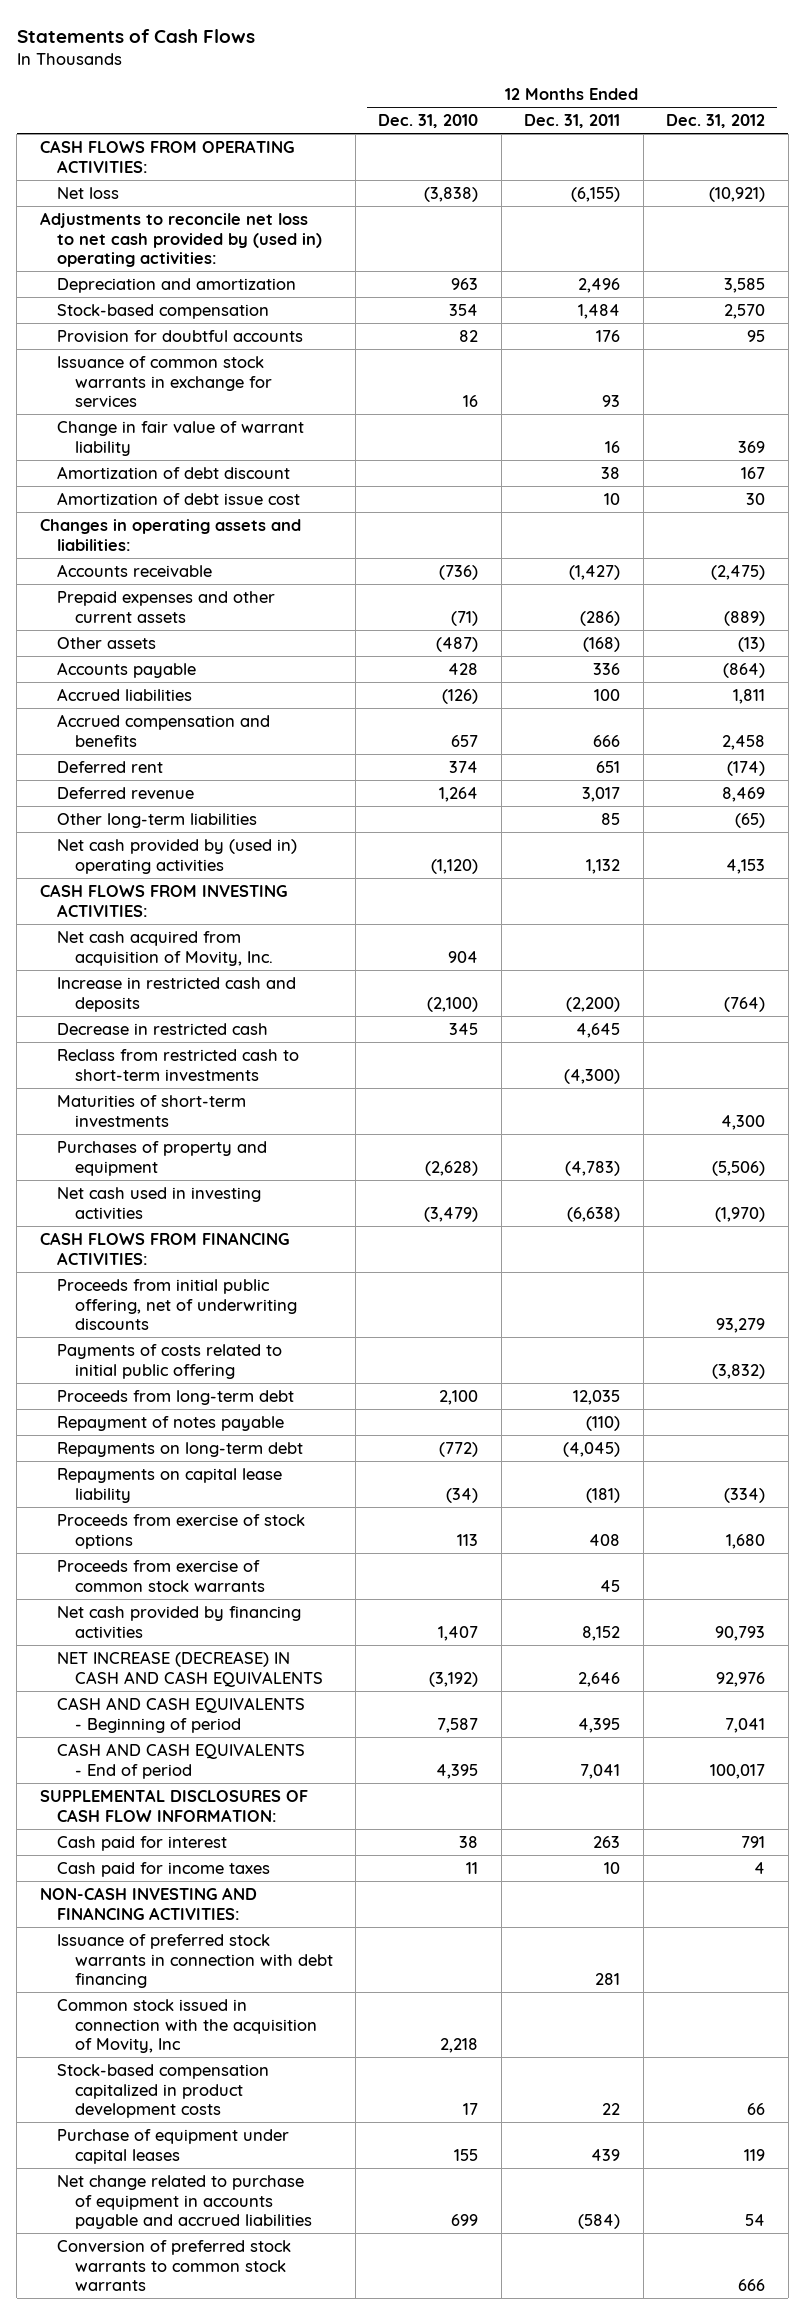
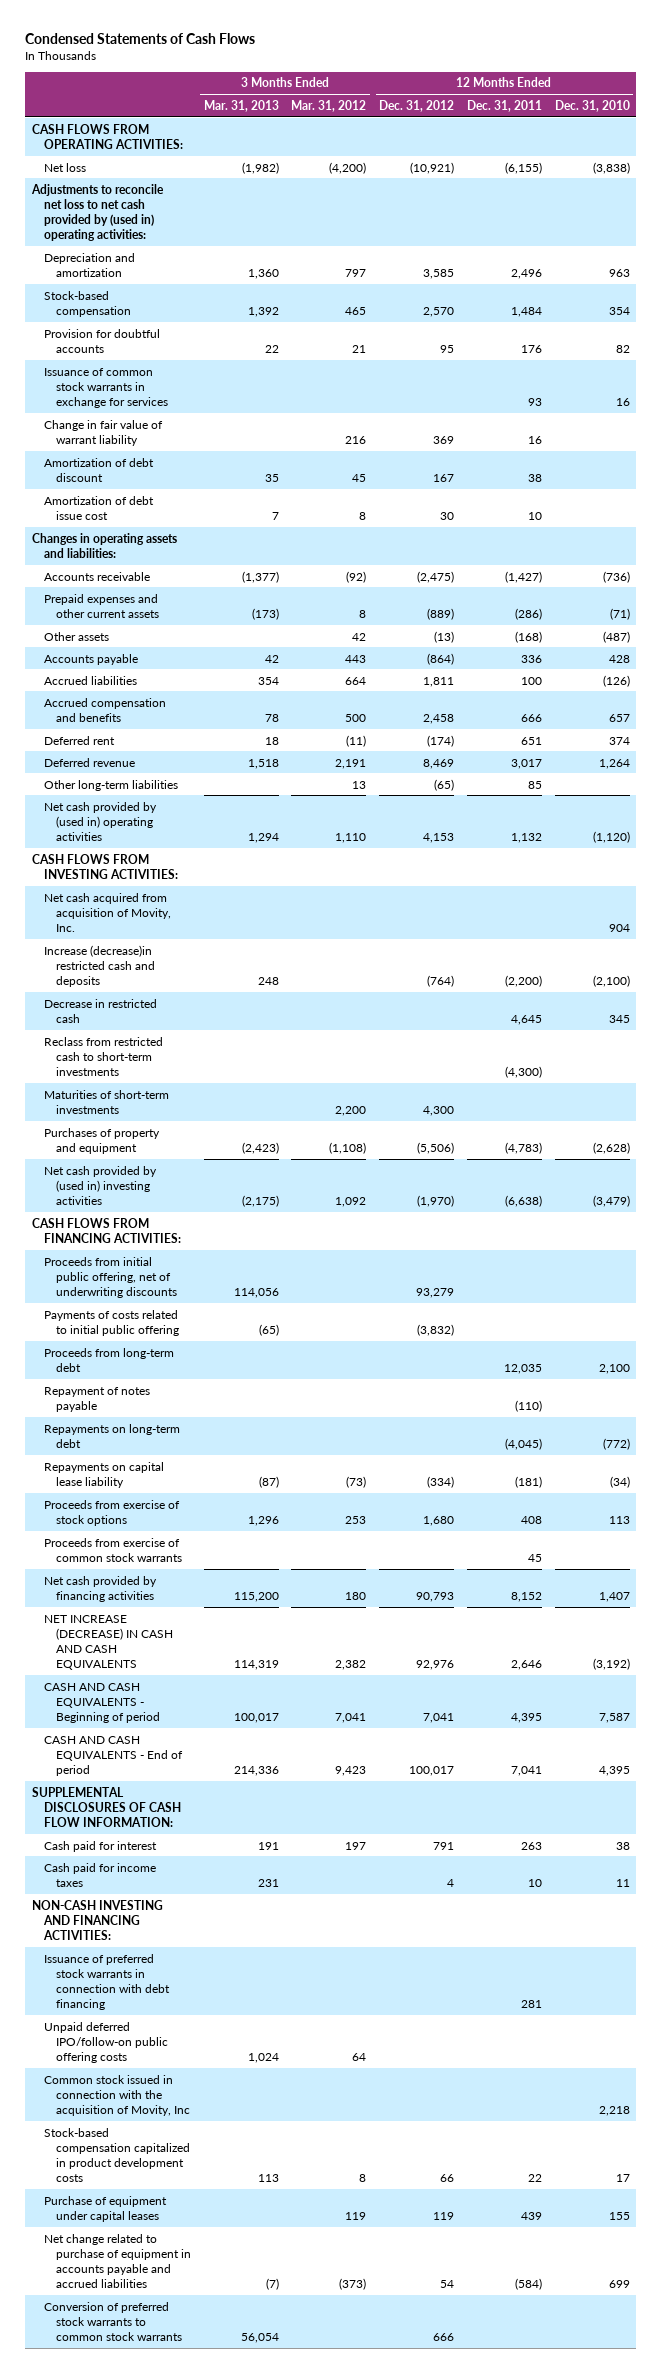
- Statements of Cash Flows
+ Condensed Statements of Cash Flows
- | 12 Months Ended Dec. 31, 2010 | 12 Months Ended Dec. 31, 2011 | 12 Months Ended Dec. 31, 2012
+ | 3 Months Ended Mar. 31, 2013 | 3 Months Ended Mar. 31, 2012 | 12 Months Ended Dec. 31, 2012 | 12 Months Ended Dec. 31, 2011 | 12 Months Ended Dec. 31, 2010
- Increase in restricted cash and deposits | (2,100) | (2,200) | (764)
+ Increase (decrease)in restricted cash and deposits | 248 | | (764) | (2,200) | (2,100)
- Net cash used in investing activities | (3,479) | (6,638) | (1,970)
+ Net cash provided by (used in) investing activities | (2,175) | 1,092 | (1,970) | (6,638) | (3,479)
+ Unpaid deferred IPO/follow-on public offering costs | 1,024 | 64 | | |

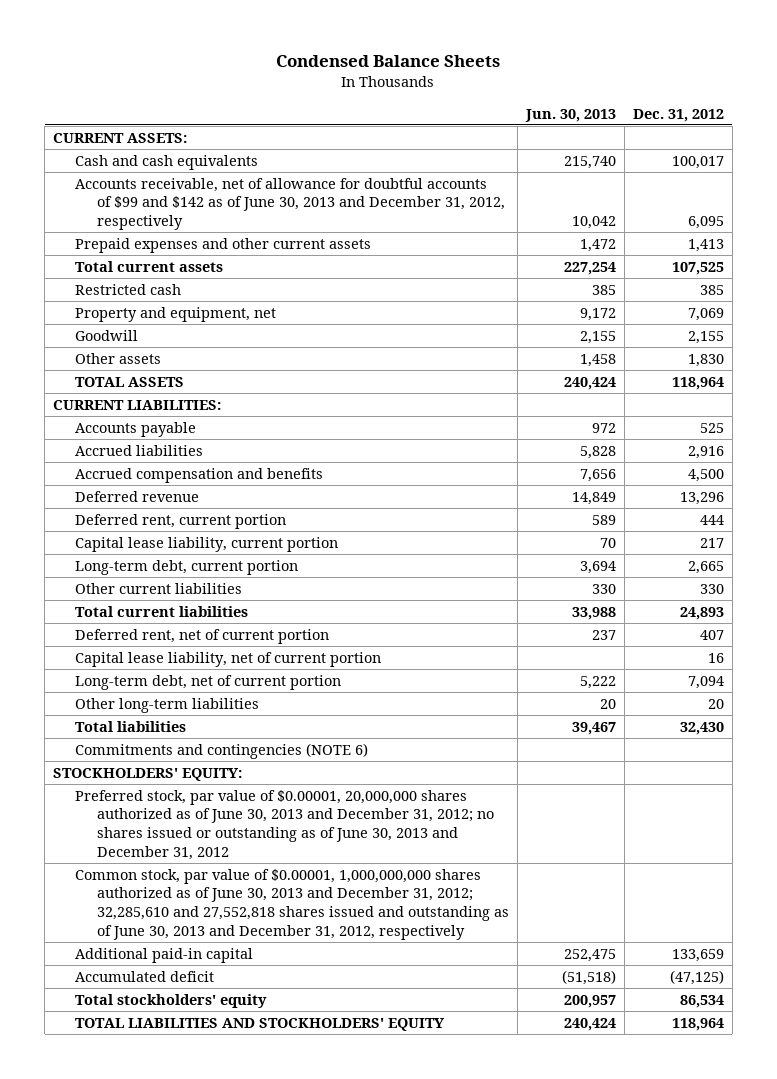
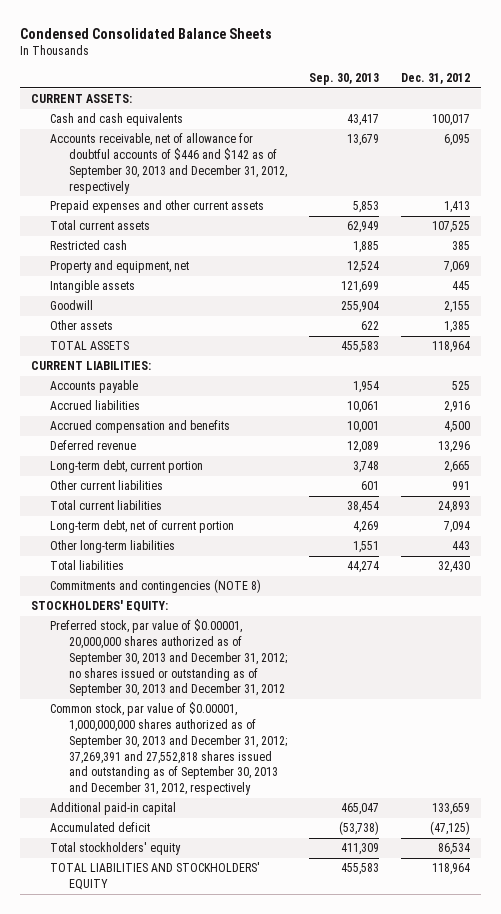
- Condensed Balance Sheets
+ Condensed Consolidated Balance Sheets
- | Jun. 30, 2013 | Dec. 31, 2012
+ | Sep. 30, 2013 | Dec. 31, 2012
- Accounts receivable, net of allowance for doubtful accounts of $99 and $142 as of June 30, 2013 and December 31, 2012, respectively | 10,042 | 6,095
+ Accounts receivable, net of allowance for doubtful accounts of $446 and $142 as of September 30, 2013 and December 31, 2012, respectively | 13,679 | 6,095
+ Intangible assets | 121,699 | 445
- Other assets | 1,458 | 1,830
+ Other assets | 622 | 1,385
- Deferred rent, current portion | 589 | 444
- Capital lease liability, current portion | 70 | 217
- Other current liabilities | 330 | 330
+ Other current liabilities | 601 | 991
- Deferred rent, net of current portion | 237 | 407
- Capital lease liability, net of current portion | | 16
- Other long-term liabilities | 20 | 20
+ Other long-term liabilities | 1,551 | 443
- Commitments and contingencies (NOTE 6)
+ Commitments and contingencies (NOTE 8)
- Preferred stock, par value of $0.00001, 20,000,000 shares authorized as of June 30, 2013 and December 31, 2012; no shares issued or outstanding as of June 30, 2013 and December 31, 2012
- Common stock, par value of $0.00001, 1,000,000,000 shares authorized as of June 30, 2013 and December 31, 2012; 32,285,610 and 27,552,818 shares issued and outstanding as of June 30, 2013 and December 31, 2012, respectively
+ Preferred stock, par value of $0.00001, 20,000,000 shares authorized as of September 30, 2013 and December 31, 2012; no shares issued or outstanding as of September 30, 2013 and December 31, 2012
+ Common stock, par value of $0.00001, 1,000,000,000 shares authorized as of September 30, 2013 and December 31, 2012; 37,269,391 and 27,552,818 shares issued and outstanding as of September 30, 2013 and December 31, 2012, respectively

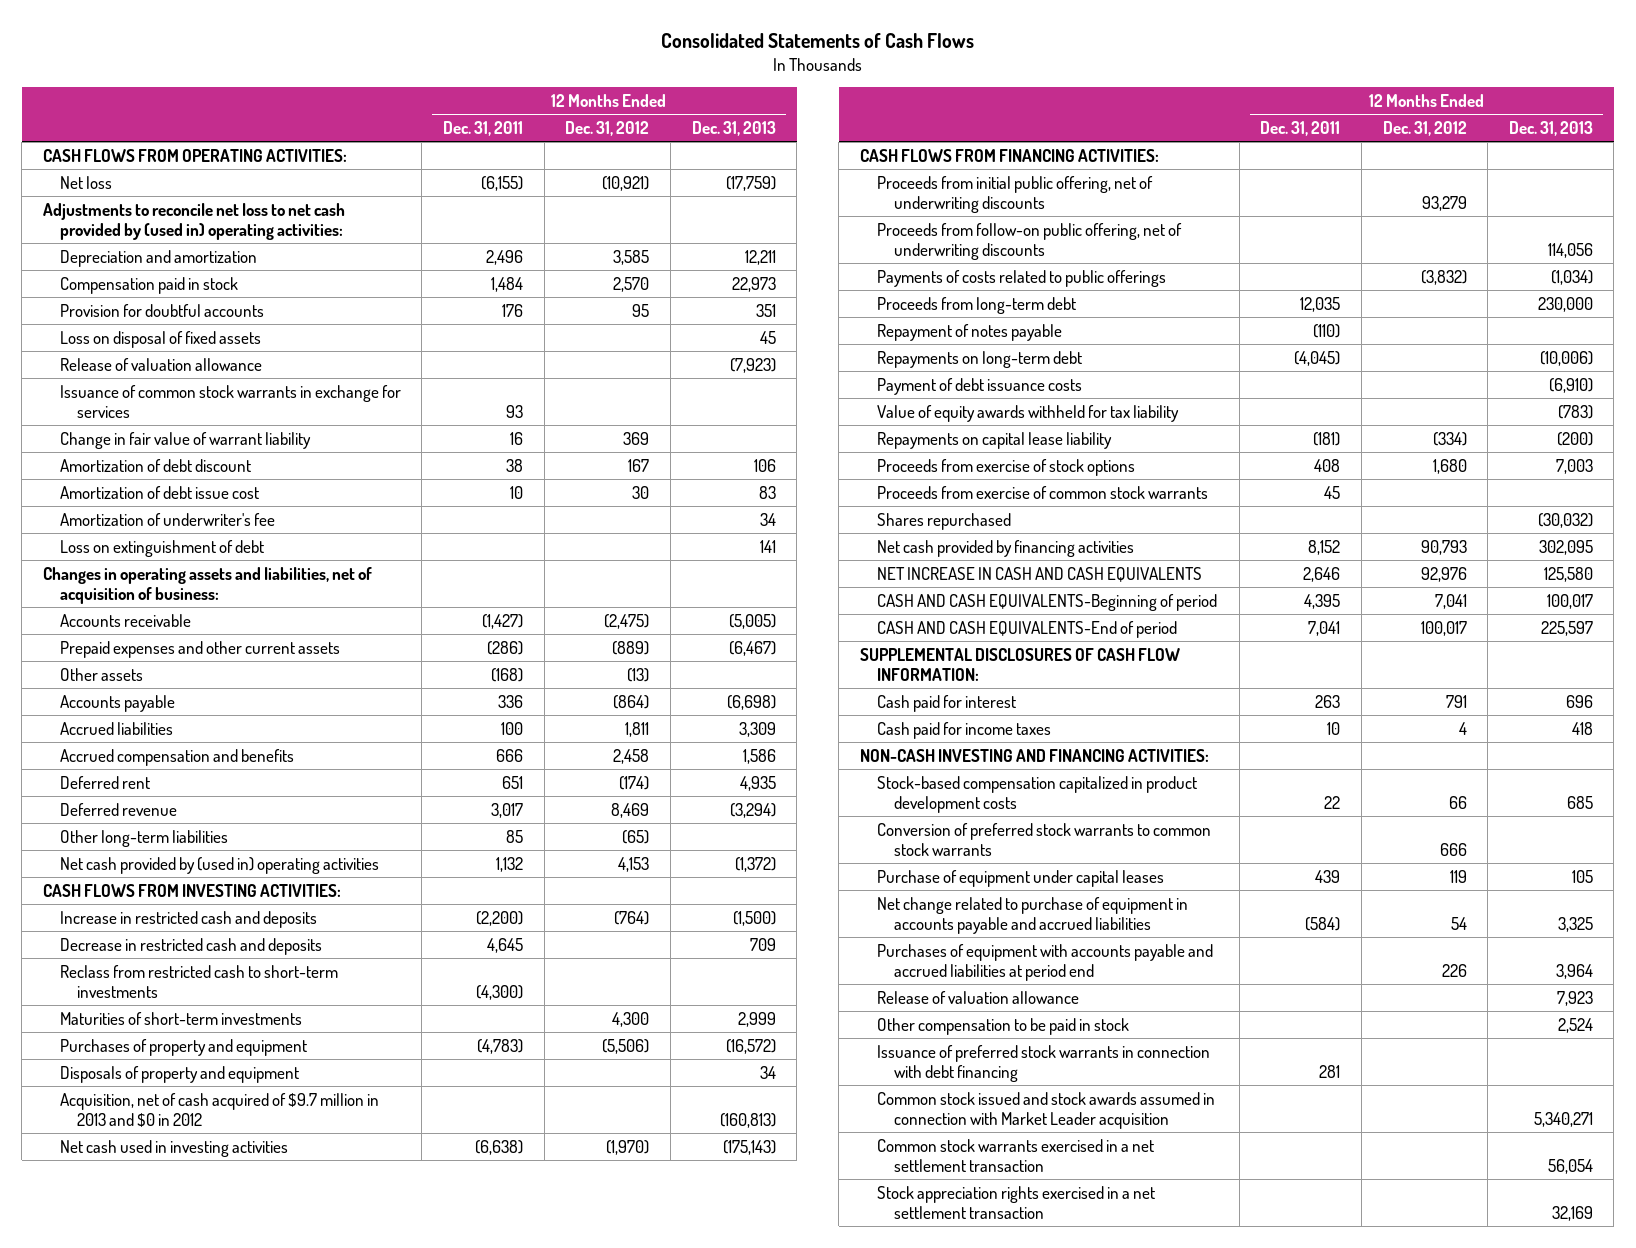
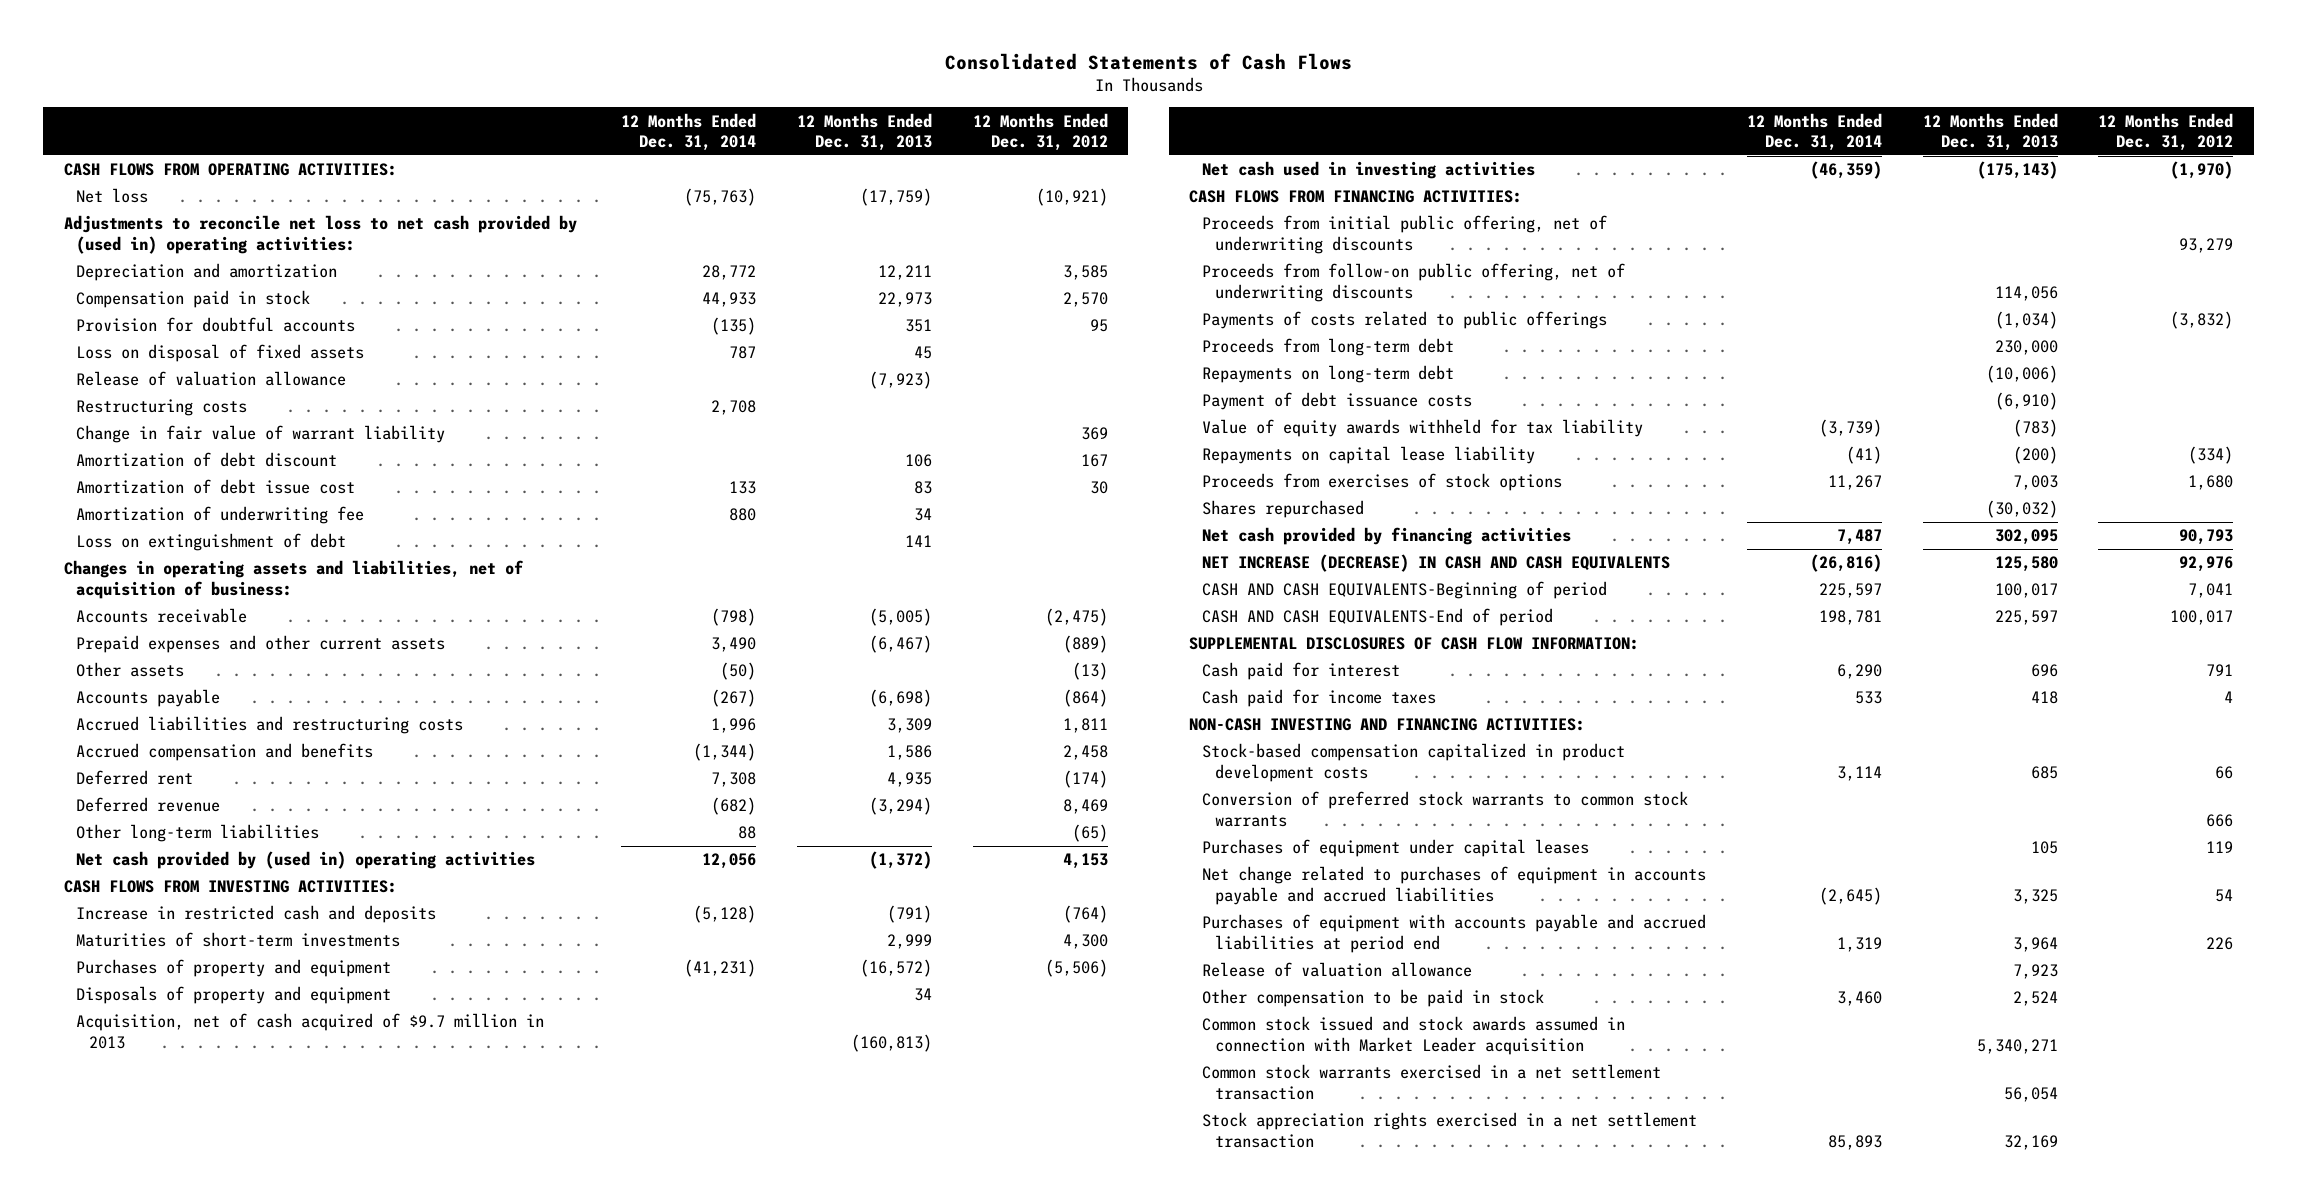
- | 12 Months Ended Dec. 31, 2011 | 12 Months Ended Dec. 31, 2012 | 12 Months Ended Dec. 31, 2013
+ | 12 Months Ended Dec. 31, 2014 | 12 Months Ended Dec. 31, 2013 | 12 Months Ended Dec. 31, 2012
- Issuance of common stock warrants in exchange for services | 93 | |
+ Restructuring costs | 2,708 | |
- Amortization of underwriter's fee | | | 34
+ Amortization of underwriting fee | 880 | 34 |
- Accrued liabilities | 100 | 1,811 | 3,309
+ Accrued liabilities and restructuring costs | 1,996 | 3,309 | 1,811
- Increase in restricted cash and deposits | (2,200) | (764) | (1,500)
- Decrease in restricted cash and deposits | 4,645 | | 709
- Reclass from restricted cash to short-term investments | (4,300) | |
+ Increase in restricted cash and deposits | (5,128) | (791) | (764)
- Acquisition, net of cash acquired of $9.7 million in 2013 and $0 in 2012 | | | (160,813)
+ Acquisition, net of cash acquired of $9.7 million in 2013 | | (160,813) |
- Repayment of notes payable | (110) | |
- Proceeds from exercise of stock options | 408 | 1,680 | 7,003
- Proceeds from exercise of common stock warrants | 45 | |
+ Proceeds from exercises of stock options | 11,267 | 7,003 | 1,680
- NET INCREASE IN CASH AND CASH EQUIVALENTS | 2,646 | 92,976 | 125,580
+ NET INCREASE (DECREASE) IN CASH AND CASH EQUIVALENTS | (26,816) | 125,580 | 92,976
- Purchase of equipment under capital leases | 439 | 119 | 105
- Net change related to purchase of equipment in accounts payable and accrued liabilities | (584) | 54 | 3,325
+ Purchases of equipment under capital leases | | 105 | 119
+ Net change related to purchases of equipment in accounts payable and accrued liabilities | (2,645) | 3,325 | 54
- Issuance of preferred stock warrants in connection with debt financing | 281 | |

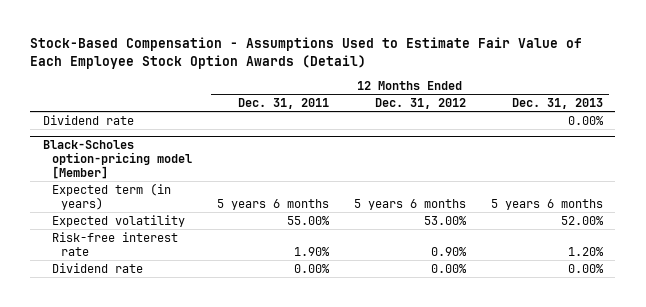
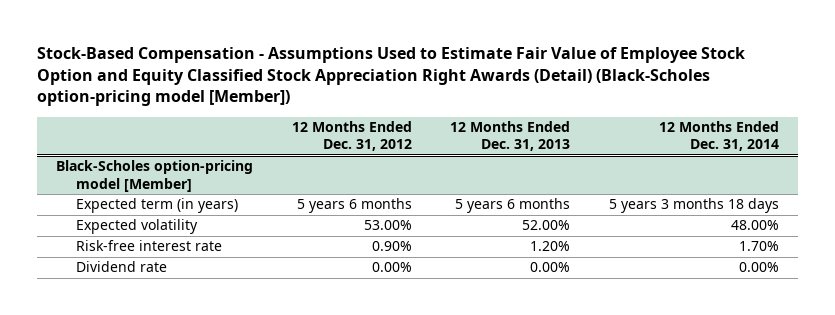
- Stock-Based Compensation - Assumptions Used to Estimate Fair Value of Each Employee Stock Option Awards (Detail)
+ Stock-Based Compensation - Assumptions Used to Estimate Fair Value of Employee Stock Option and Equity Classified Stock Appreciation Right Awards (Detail) (Black-Scholes option-pricing model [Member])
- | 12 Months Ended Dec. 31, 2011 | 12 Months Ended Dec. 31, 2012 | 12 Months Ended Dec. 31, 2013
+ | 12 Months Ended Dec. 31, 2012 | 12 Months Ended Dec. 31, 2013 | 12 Months Ended Dec. 31, 2014
- Dividend rate | | | 0.00%

